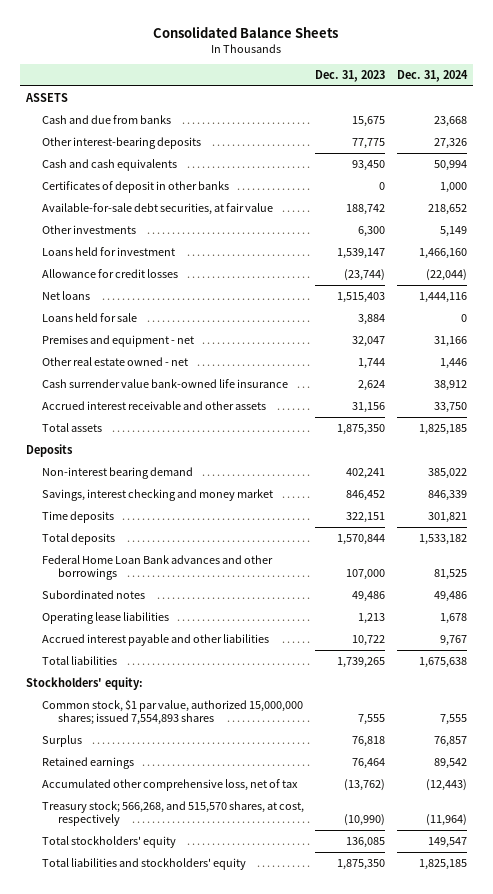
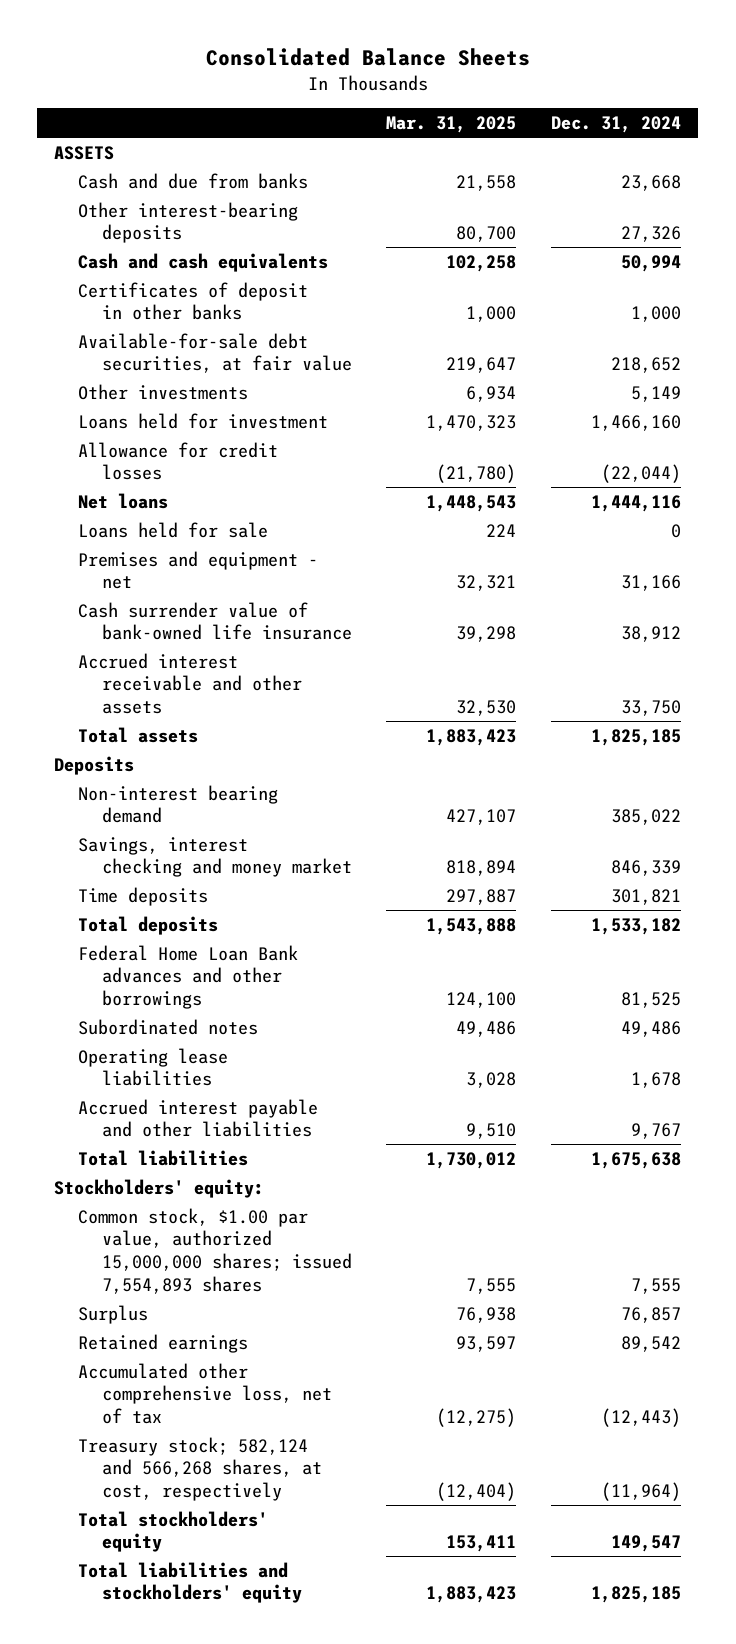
- | Dec. 31, 2023 | Dec. 31, 2024
+ | Mar. 31, 2025 | Dec. 31, 2024
- Other real estate owned - net | 1,744 | 1,446
- Cash surrender value bank-owned life insurance | 2,624 | 38,912
+ Cash surrender value of bank-owned life insurance | 39,298 | 38,912
- Common stock, $1 par value, authorized 15,000,000 shares; issued 7,554,893 shares | 7,555 | 7,555
+ Common stock, $1.00 par value, authorized 15,000,000 shares; issued 7,554,893 shares | 7,555 | 7,555
- Treasury stock; 566,268, and 515,570 shares, at cost, respectively | (10,990) | (11,964)
+ Treasury stock; 582,124 and 566,268 shares, at cost, respectively | (12,404) | (11,964)

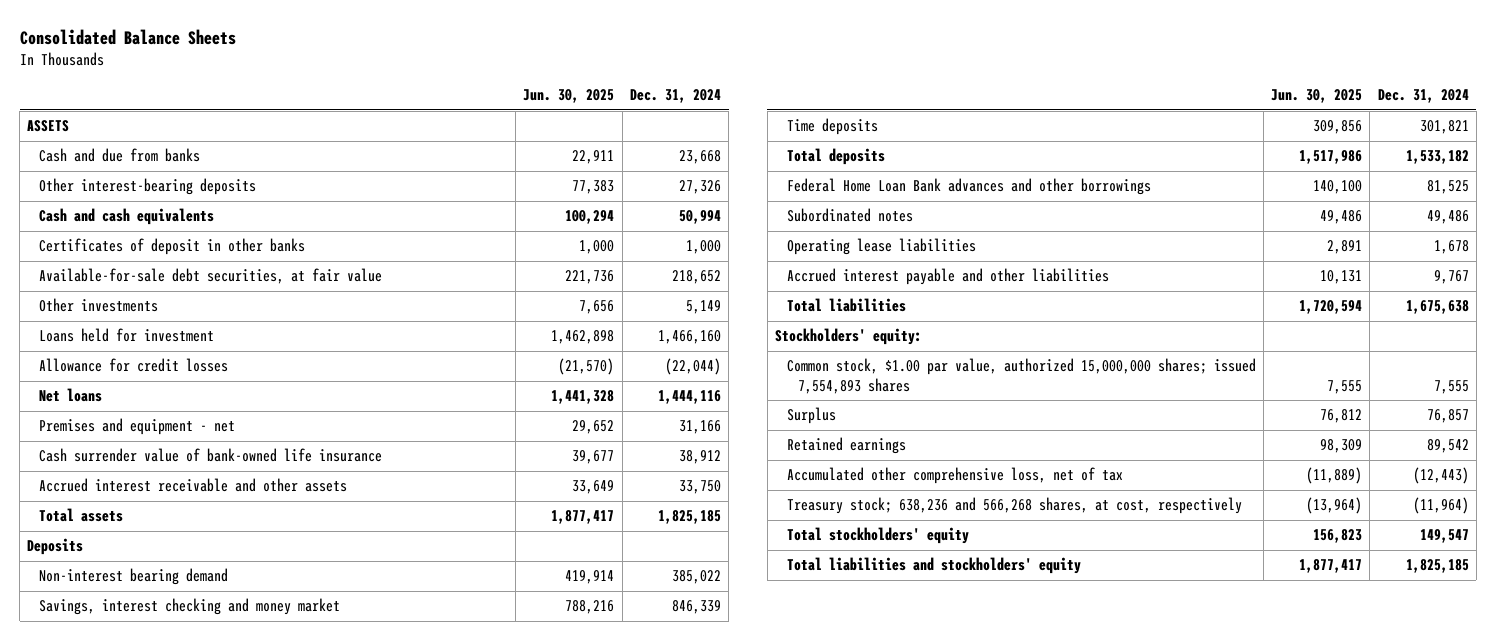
- | Mar. 31, 2025 | Dec. 31, 2024
+ | Jun. 30, 2025 | Dec. 31, 2024
- Loans held for sale | 224 | 0
- Treasury stock; 582,124 and 566,268 shares, at cost, respectively | (12,404) | (11,964)
+ Treasury stock; 638,236 and 566,268 shares, at cost, respectively | (13,964) | (11,964)

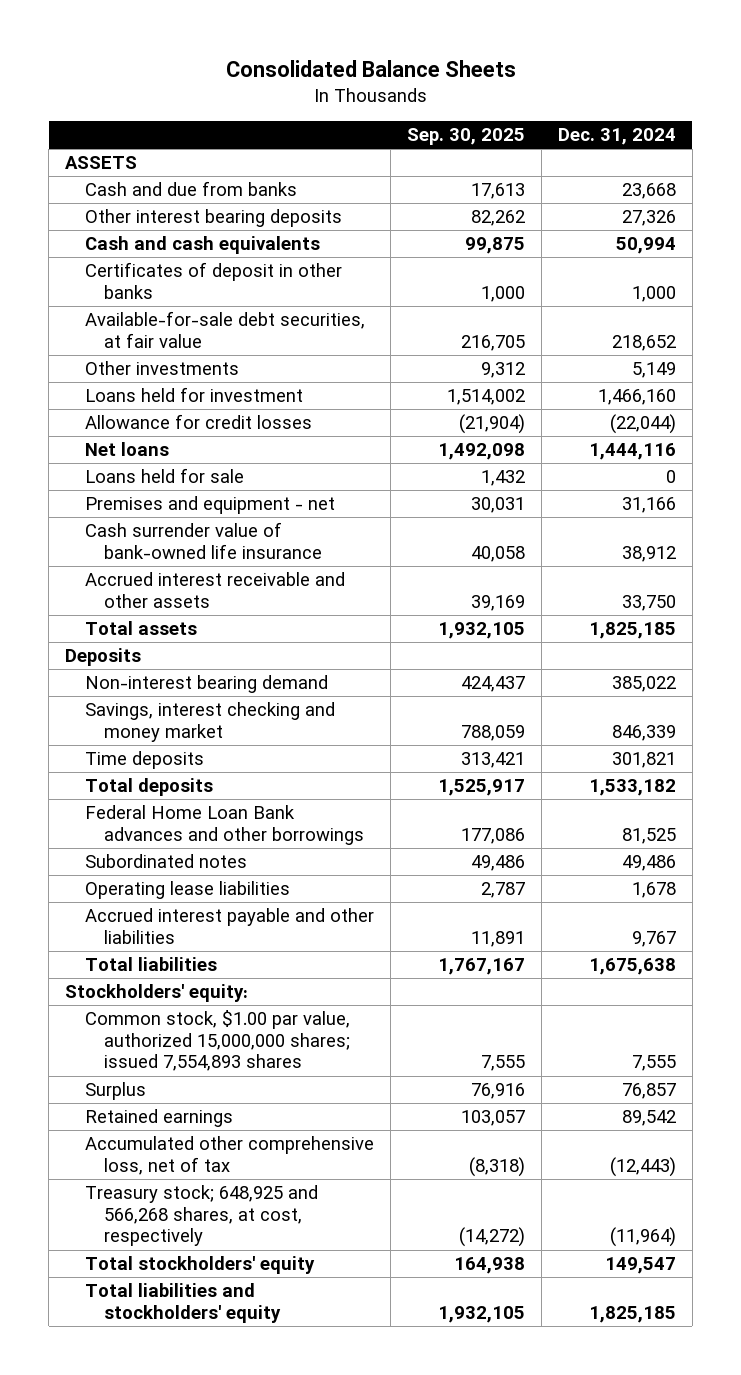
- | Jun. 30, 2025 | Dec. 31, 2024
+ | Sep. 30, 2025 | Dec. 31, 2024
- Other interest-bearing deposits | 77,383 | 27,326
+ Other interest bearing deposits | 82,262 | 27,326
+ Loans held for sale | 1,432 | 0
- Treasury stock; 638,236 and 566,268 shares, at cost, respectively | (13,964) | (11,964)
+ Treasury stock; 648,925 and 566,268 shares, at cost, respectively | (14,272) | (11,964)

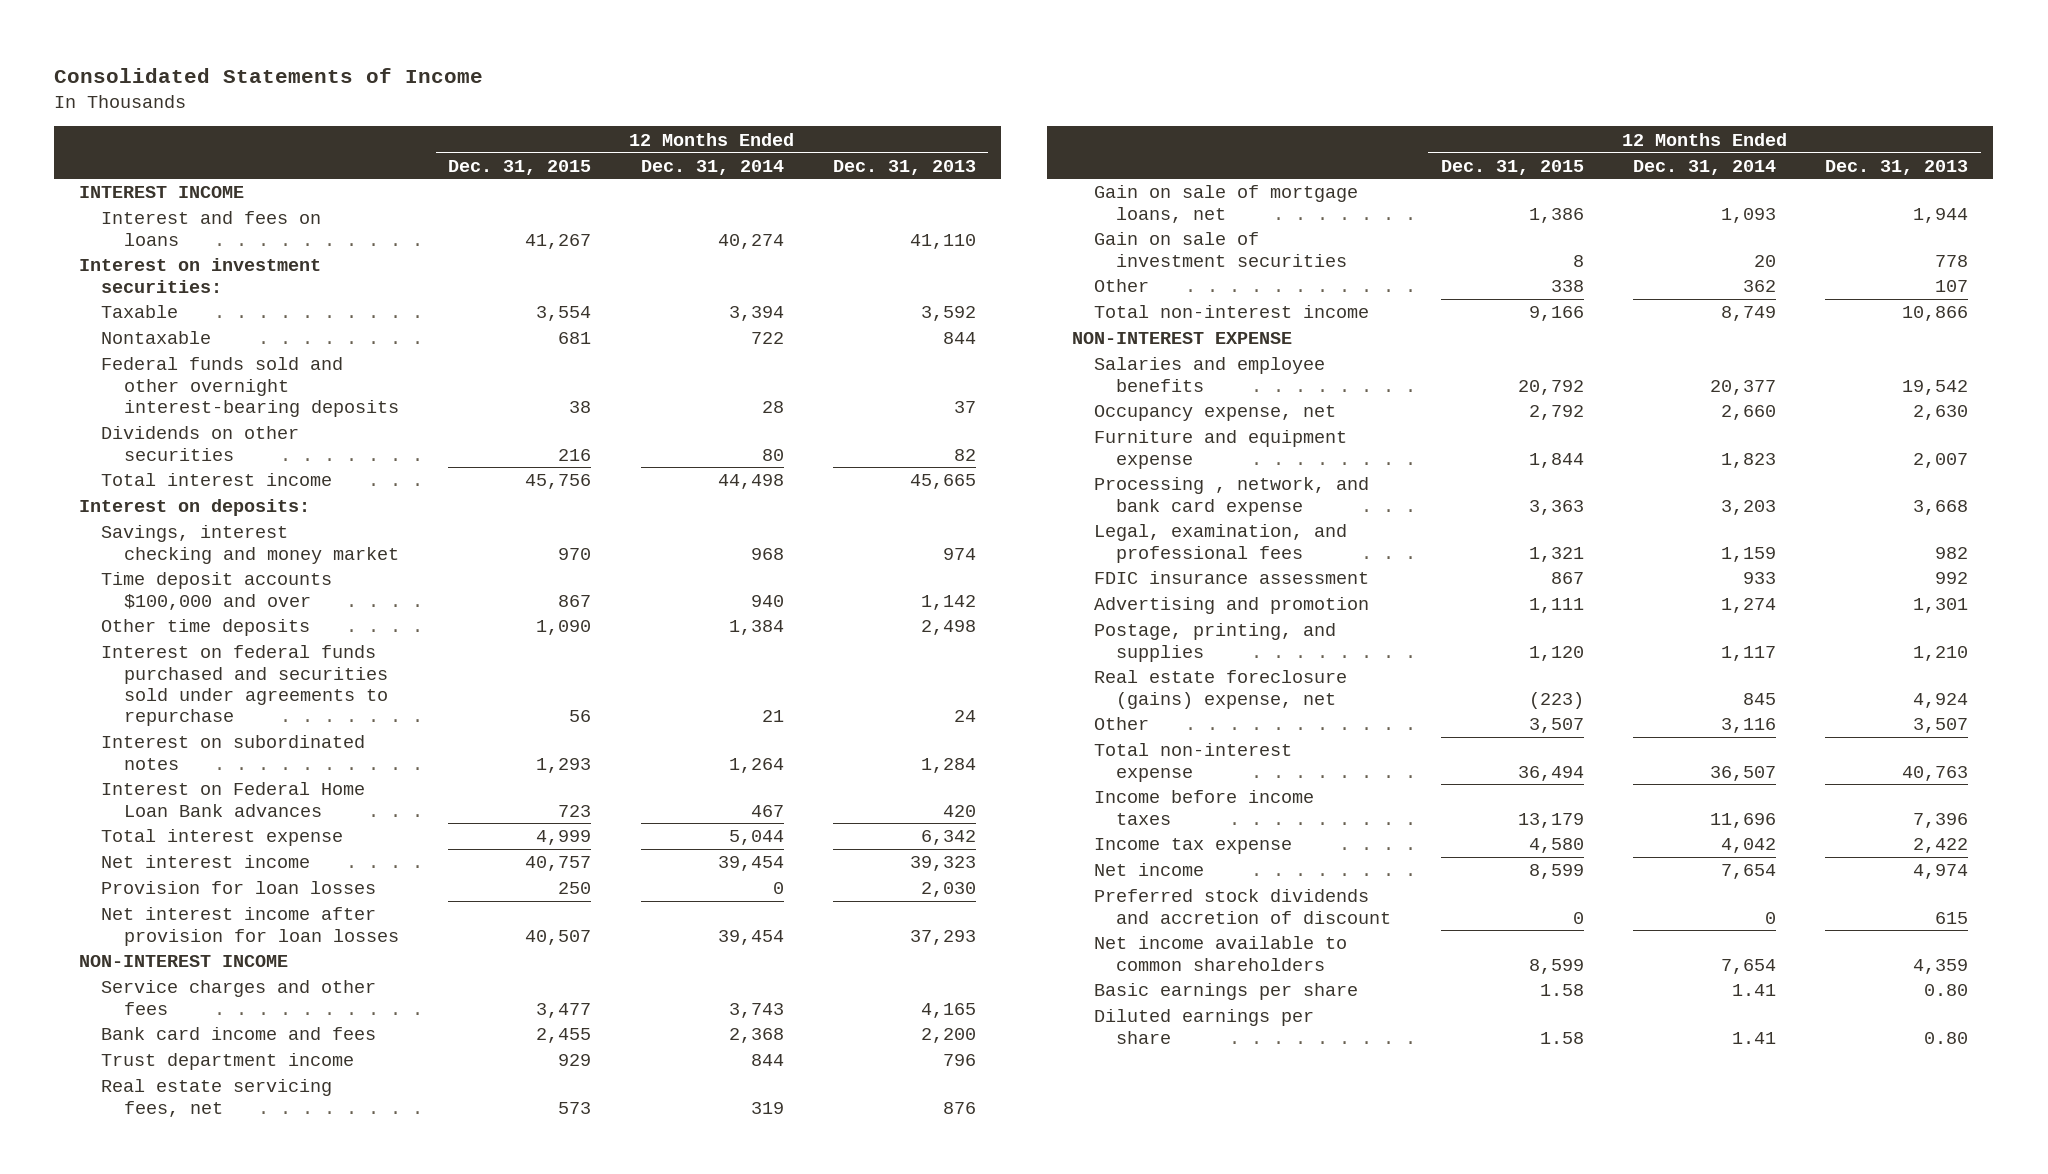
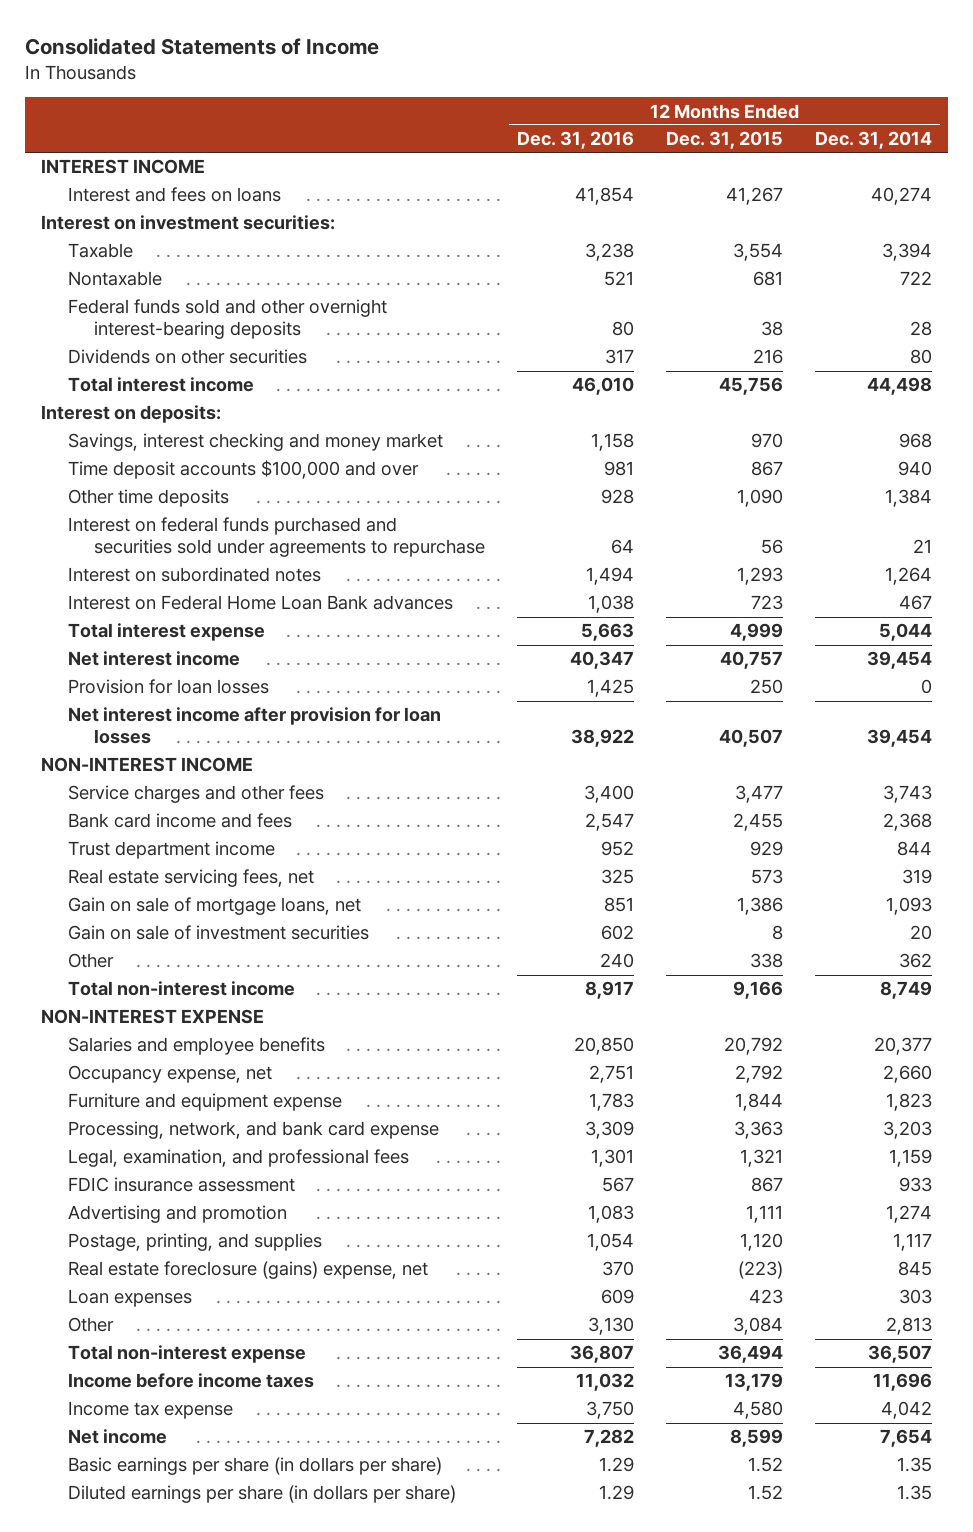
- | 12 Months Ended Dec. 31, 2015 | 12 Months Ended Dec. 31, 2014 | 12 Months Ended Dec. 31, 2013
+ | 12 Months Ended Dec. 31, 2016 | 12 Months Ended Dec. 31, 2015 | 12 Months Ended Dec. 31, 2014
- Processing , network, and bank card expense | 3,363 | 3,203 | 3,668
+ Processing, network, and bank card expense | 3,309 | 3,363 | 3,203
- Other | 3,507 | 3,116 | 3,507
+ Loan expenses | 609 | 423 | 303
+ Other | 3,130 | 3,084 | 2,813
- Preferred stock dividends and accretion of discount | 0 | 0 | 615
- Net income available to common shareholders | 8,599 | 7,654 | 4,359
- Basic earnings per share | 1.58 | 1.41 | 0.80
- Diluted earnings per share | 1.58 | 1.41 | 0.80
+ Basic earnings per share (in dollars per share) | 1.29 | 1.52 | 1.35
+ Diluted earnings per share (in dollars per share) | 1.29 | 1.52 | 1.35

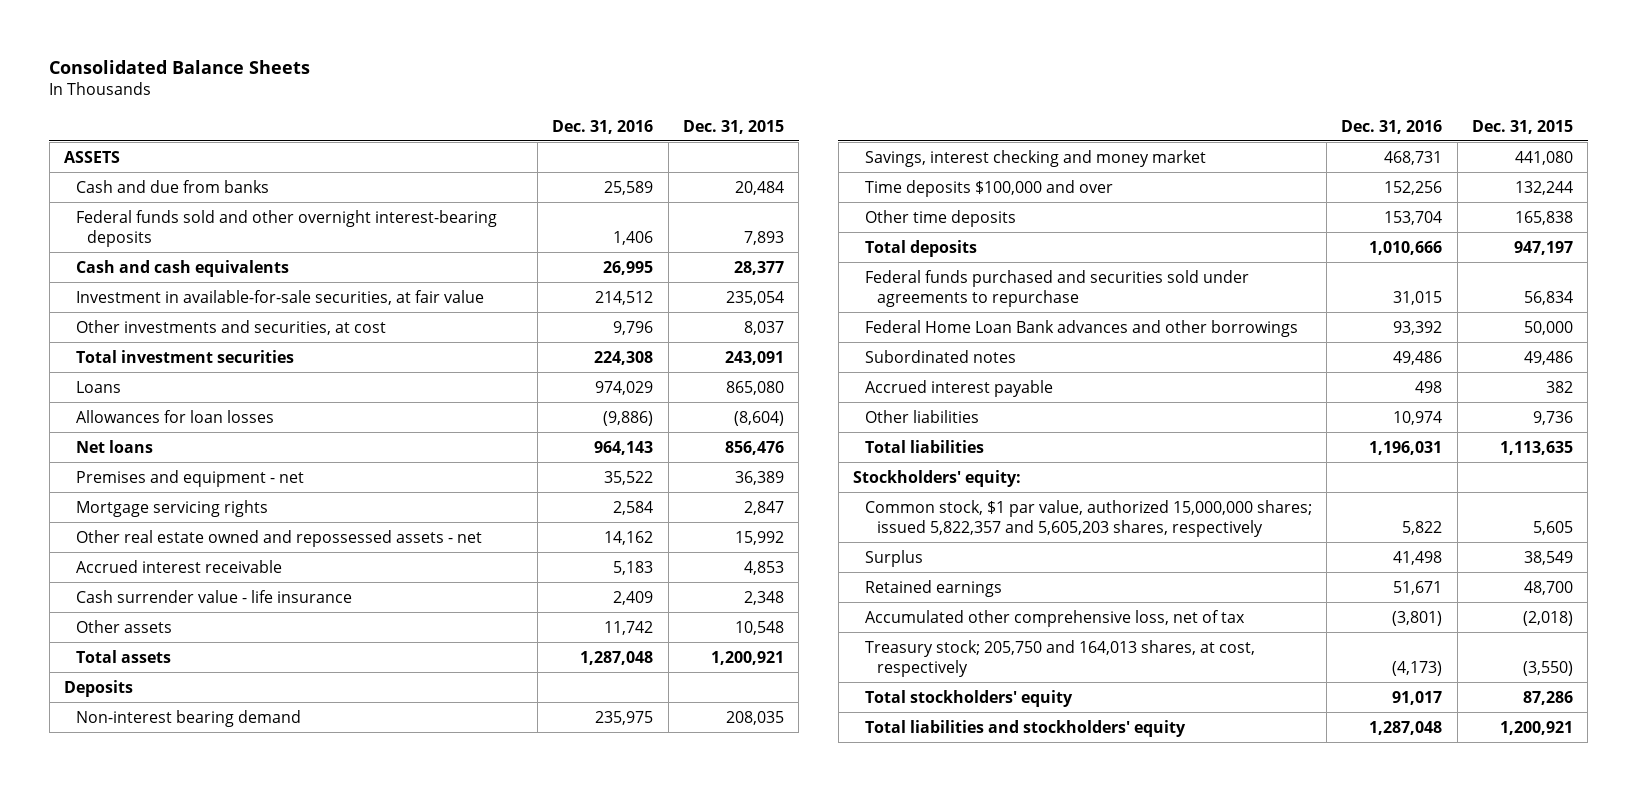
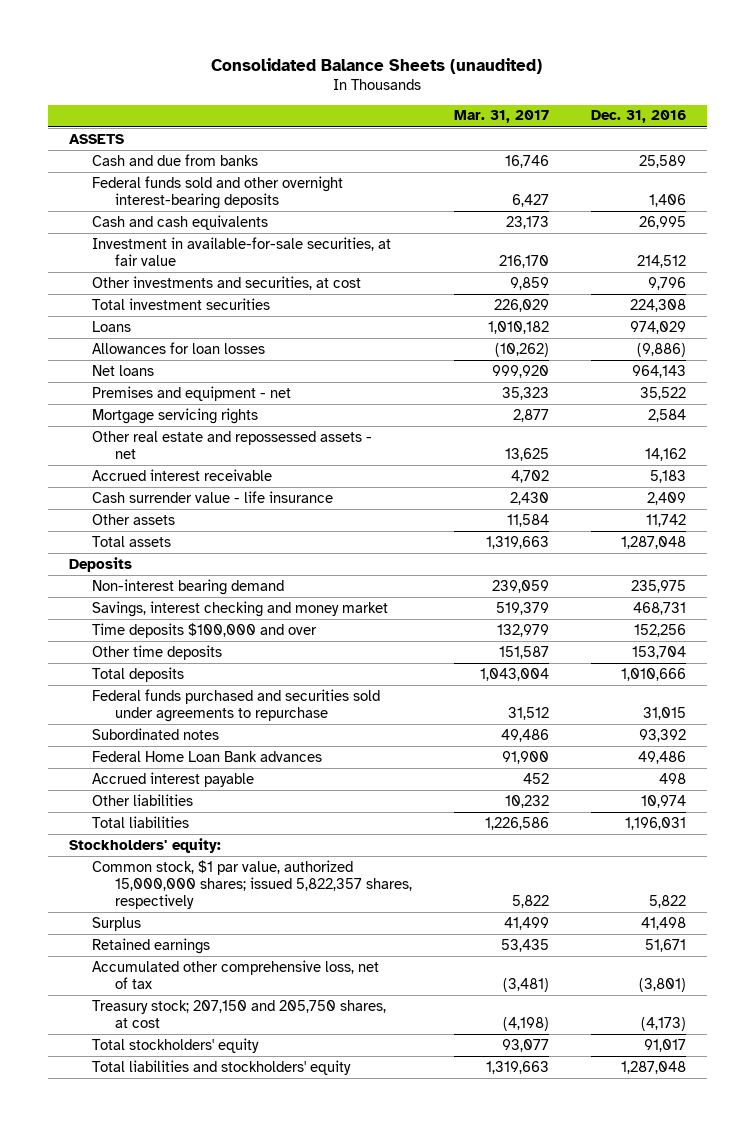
- Consolidated Balance Sheets
+ Consolidated Balance Sheets (unaudited)
- | Dec. 31, 2016 | Dec. 31, 2015
+ | Mar. 31, 2017 | Dec. 31, 2016
- Other real estate owned and repossessed assets - net | 14,162 | 15,992
+ Other real estate and repossessed assets - net | 13,625 | 14,162
- Federal Home Loan Bank advances and other borrowings | 93,392 | 50,000
- Subordinated notes | 49,486 | 49,486
+ Subordinated notes | 49,486 | 93,392
+ Federal Home Loan Bank advances | 91,900 | 49,486
- Common stock, $1 par value, authorized 15,000,000 shares; issued 5,822,357 and 5,605,203 shares, respectively | 5,822 | 5,605
+ Common stock, $1 par value, authorized 15,000,000 shares; issued 5,822,357 shares, respectively | 5,822 | 5,822
- Treasury stock; 205,750 and 164,013 shares, at cost, respectively | (4,173) | (3,550)
+ Treasury stock; 207,150 and 205,750 shares, at cost | (4,198) | (4,173)

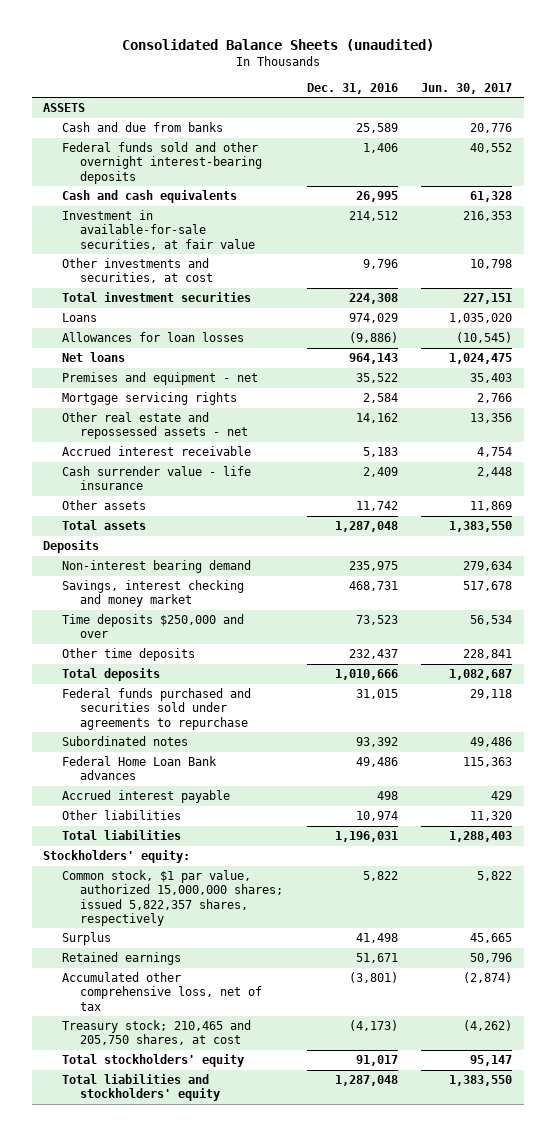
- | Mar. 31, 2017 | Dec. 31, 2016
+ | Dec. 31, 2016 | Jun. 30, 2017
- Time deposits $100,000 and over | 132,979 | 152,256
- Other time deposits | 151,587 | 153,704
+ Time deposits $250,000 and over | 73,523 | 56,534
+ Other time deposits | 232,437 | 228,841
- Treasury stock; 207,150 and 205,750 shares, at cost | (4,198) | (4,173)
+ Treasury stock; 210,465 and 205,750 shares, at cost | (4,173) | (4,262)

